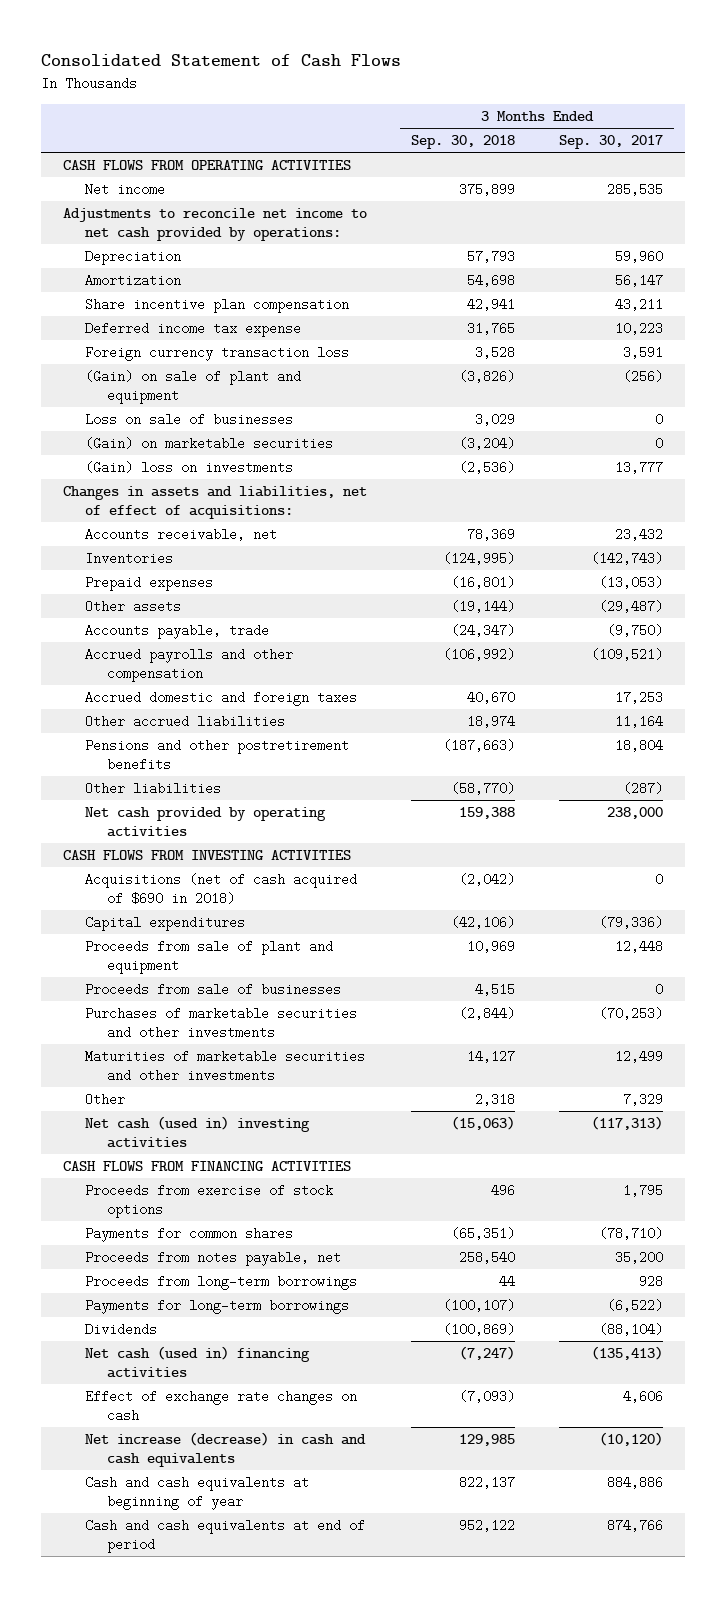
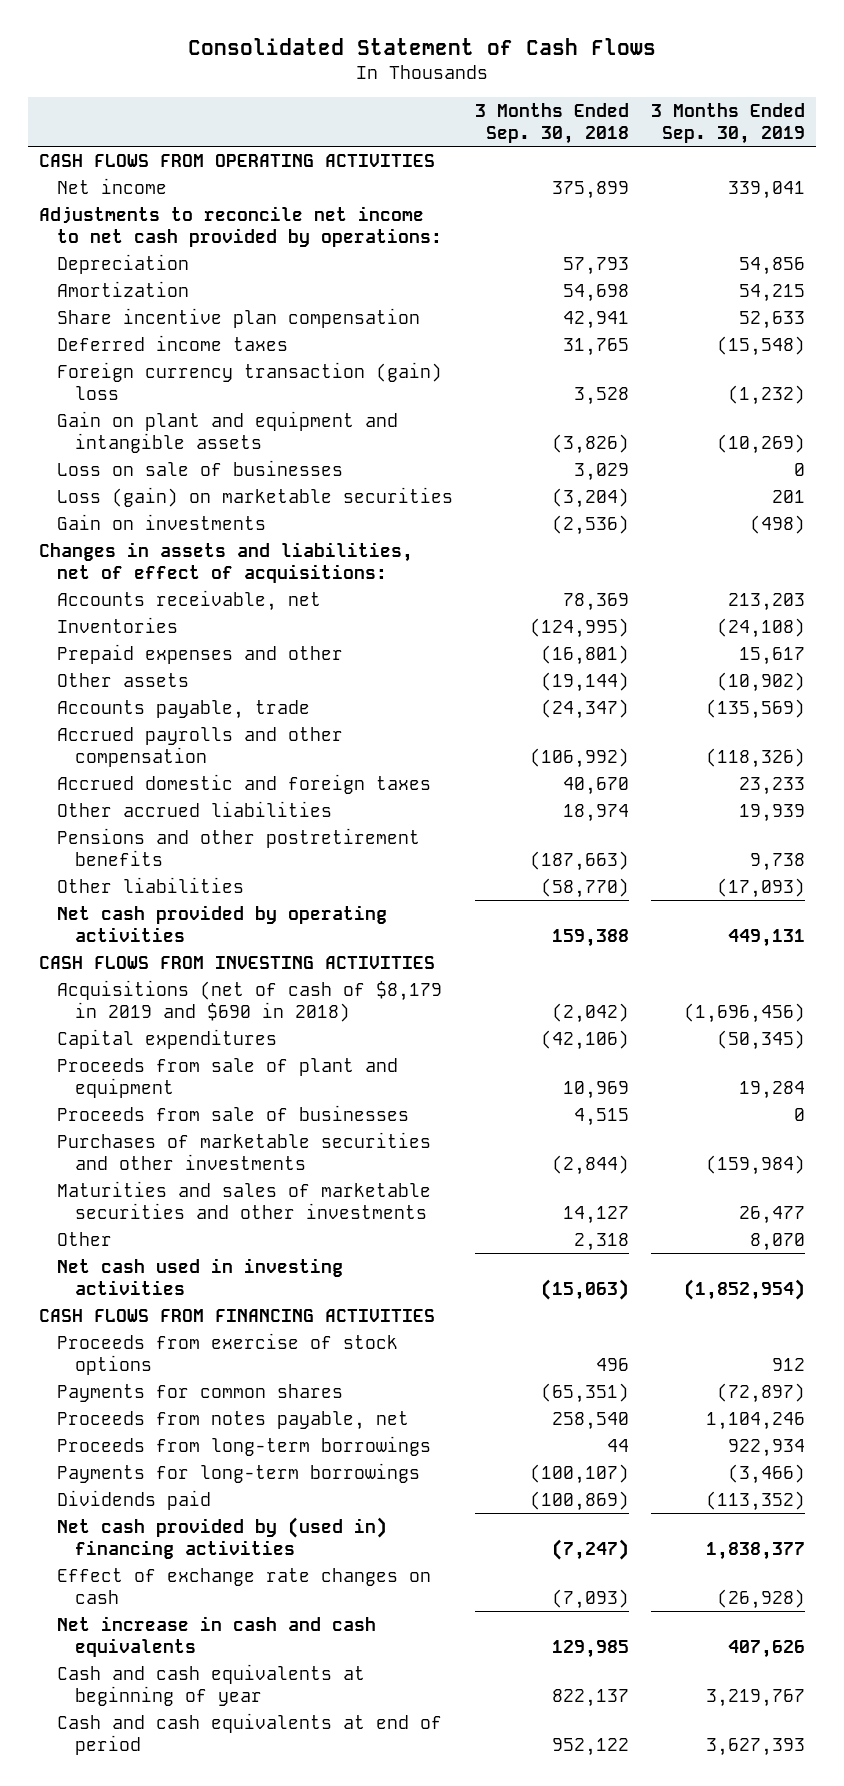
- | 3 Months Ended Sep. 30, 2018 | 3 Months Ended Sep. 30, 2017
+ | 3 Months Ended Sep. 30, 2018 | 3 Months Ended Sep. 30, 2019
- Deferred income tax expense | 31,765 | 10,223
- Foreign currency transaction loss | 3,528 | 3,591
- (Gain) on sale of plant and equipment | (3,826) | (256)
+ Deferred income taxes | 31,765 | (15,548)
+ Foreign currency transaction (gain) loss | 3,528 | (1,232)
+ Gain on plant and equipment and intangible assets | (3,826) | (10,269)
- (Gain) on marketable securities | (3,204) | 0
- (Gain) loss on investments | (2,536) | 13,777
+ Loss (gain) on marketable securities | (3,204) | 201
+ Gain on investments | (2,536) | (498)
- Prepaid expenses | (16,801) | (13,053)
+ Prepaid expenses and other | (16,801) | 15,617
- Acquisitions (net of cash acquired of $690 in 2018) | (2,042) | 0
+ Acquisitions (net of cash of $8,179 in 2019 and $690 in 2018) | (2,042) | (1,696,456)
- Maturities of marketable securities and other investments | 14,127 | 12,499
+ Maturities and sales of marketable securities and other investments | 14,127 | 26,477
- Net cash (used in) investing activities | (15,063) | (117,313)
+ Net cash used in investing activities | (15,063) | (1,852,954)
- Dividends | (100,869) | (88,104)
- Net cash (used in) financing activities | (7,247) | (135,413)
+ Dividends paid | (100,869) | (113,352)
+ Net cash provided by (used in) financing activities | (7,247) | 1,838,377
- Net increase (decrease) in cash and cash equivalents | 129,985 | (10,120)
+ Net increase in cash and cash equivalents | 129,985 | 407,626

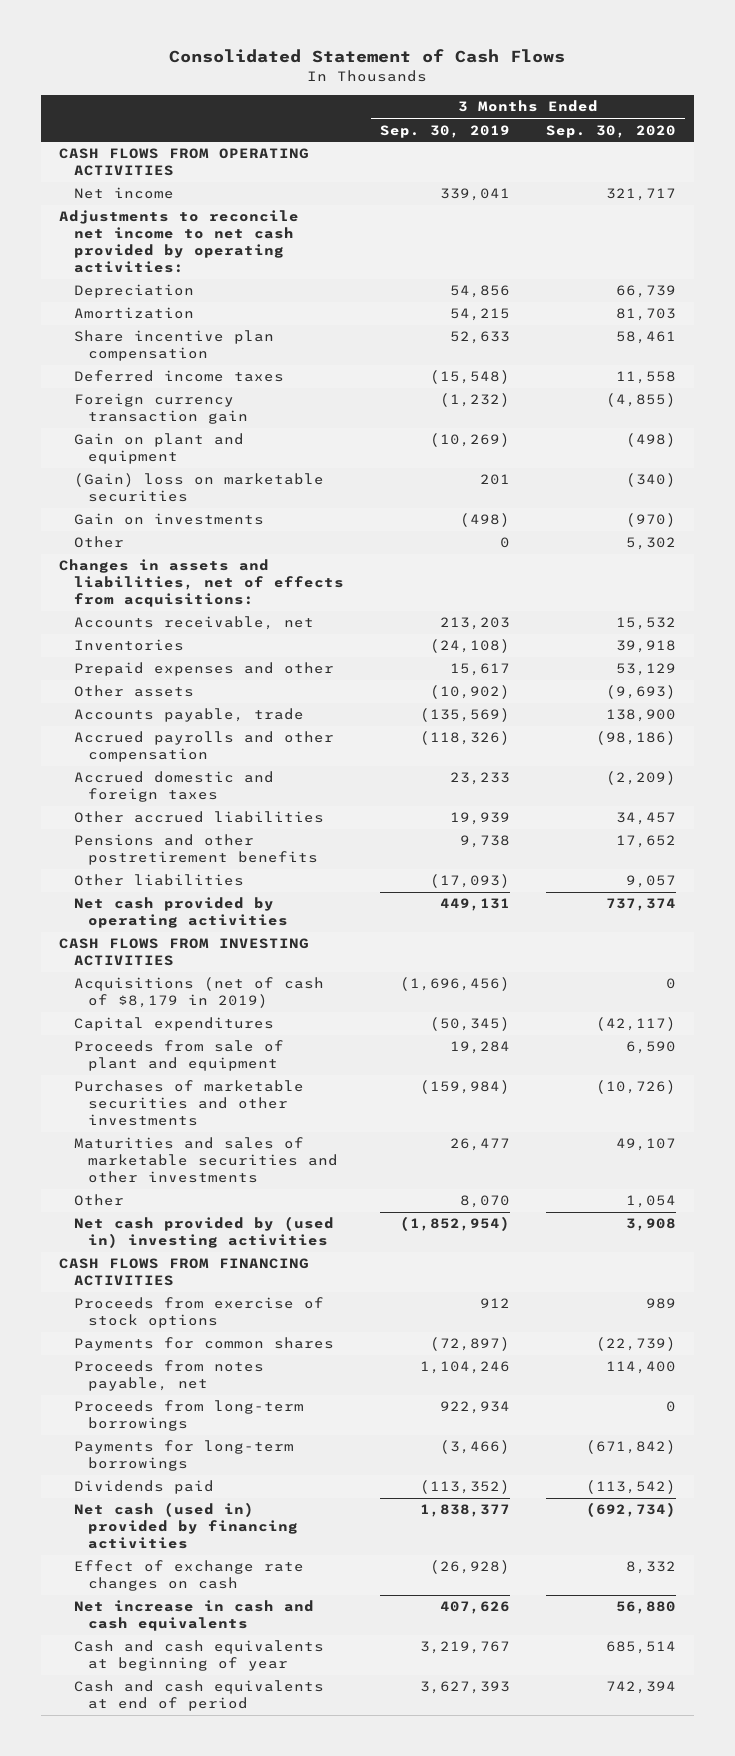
- | 3 Months Ended Sep. 30, 2018 | 3 Months Ended Sep. 30, 2019
+ | 3 Months Ended Sep. 30, 2019 | 3 Months Ended Sep. 30, 2020
- Adjustments to reconcile net income to net cash provided by operations:
+ Adjustments to reconcile net income to net cash provided by operating activities:
- Foreign currency transaction (gain) loss | 3,528 | (1,232)
- Gain on plant and equipment and intangible assets | (3,826) | (10,269)
- Loss on sale of businesses | 3,029 | 0
- Loss (gain) on marketable securities | (3,204) | 201
+ Foreign currency transaction gain | (1,232) | (4,855)
+ Gain on plant and equipment | (10,269) | (498)
+ (Gain) loss on marketable securities | 201 | (340)
- Changes in assets and liabilities, net of effect of acquisitions:
+ Other | 0 | 5,302
+ Changes in assets and liabilities, net of effects from acquisitions:
- Acquisitions (net of cash of $8,179 in 2019 and $690 in 2018) | (2,042) | (1,696,456)
+ Acquisitions (net of cash of $8,179 in 2019) | (1,696,456) | 0
- Proceeds from sale of businesses | 4,515 | 0
- Net cash used in investing activities | (15,063) | (1,852,954)
+ Net cash provided by (used in) investing activities | (1,852,954) | 3,908
- Net cash provided by (used in) financing activities | (7,247) | 1,838,377
+ Net cash (used in) provided by financing activities | 1,838,377 | (692,734)

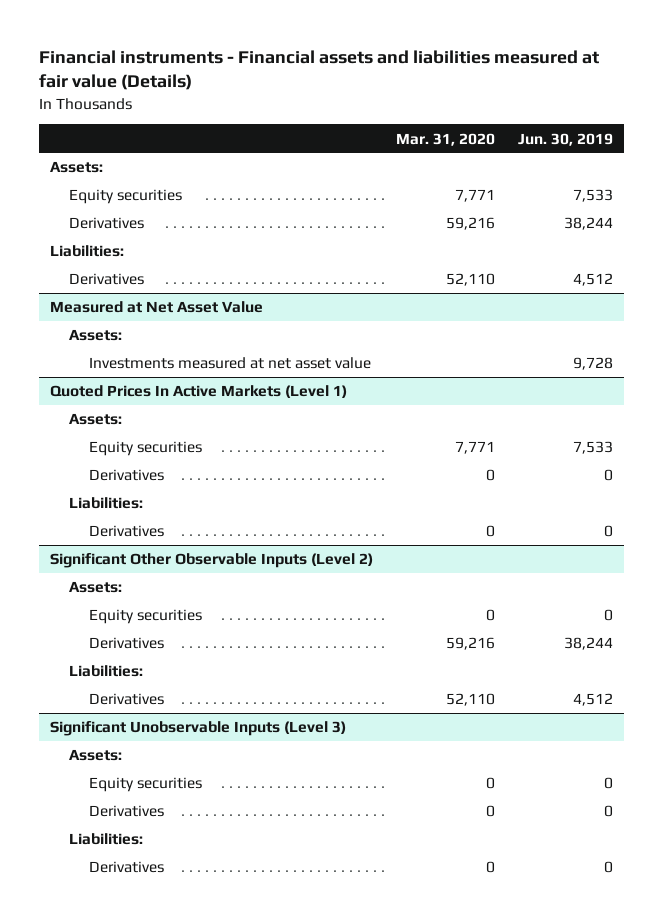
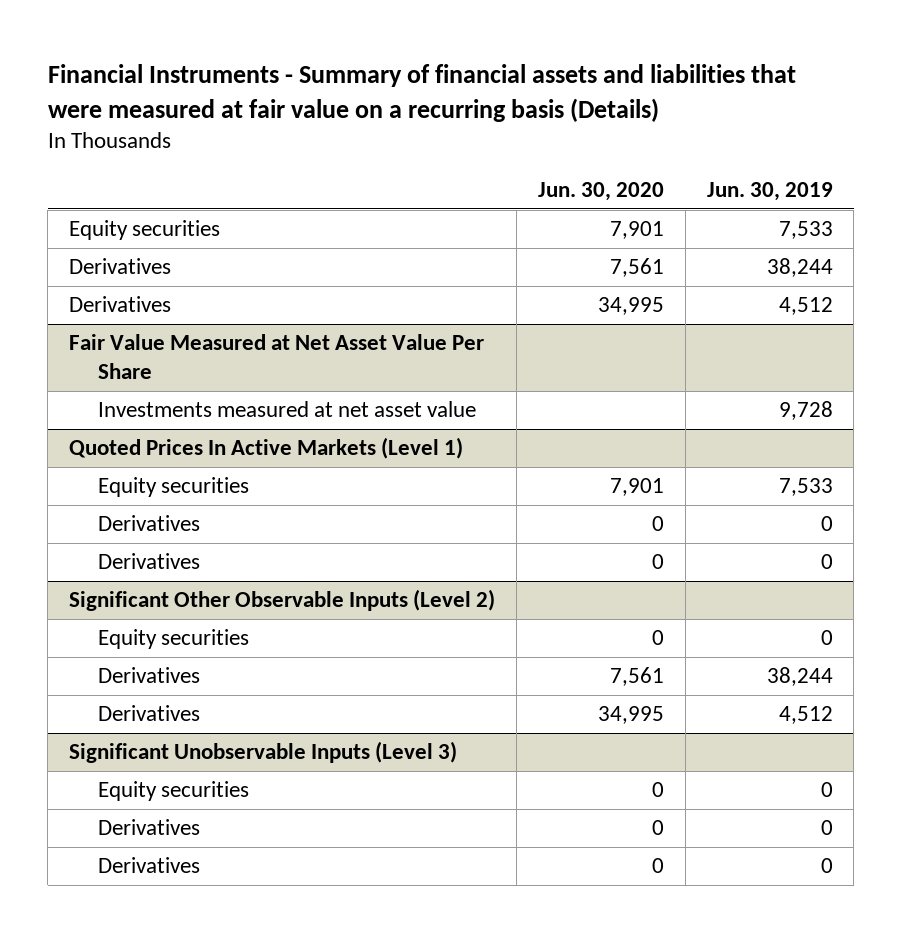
- Financial instruments - Financial assets and liabilities measured at fair value (Details)
+ Financial Instruments - Summary of financial assets and liabilities that were measured at fair value on a recurring basis (Details)
- | Mar. 31, 2020 | Jun. 30, 2019
+ | Jun. 30, 2020 | Jun. 30, 2019
- Assets:
- Liabilities:
- Measured at Net Asset Value
- Assets:
+ Fair Value Measured at Net Asset Value Per Share
@ Quoted Prices In Active Markets (Level 1)
- Assets:
- Liabilities:
@ Significant Other Observable Inputs (Level 2)
- Assets:
- Liabilities:
@ Significant Unobservable Inputs (Level 3)
- Assets:
- Liabilities:

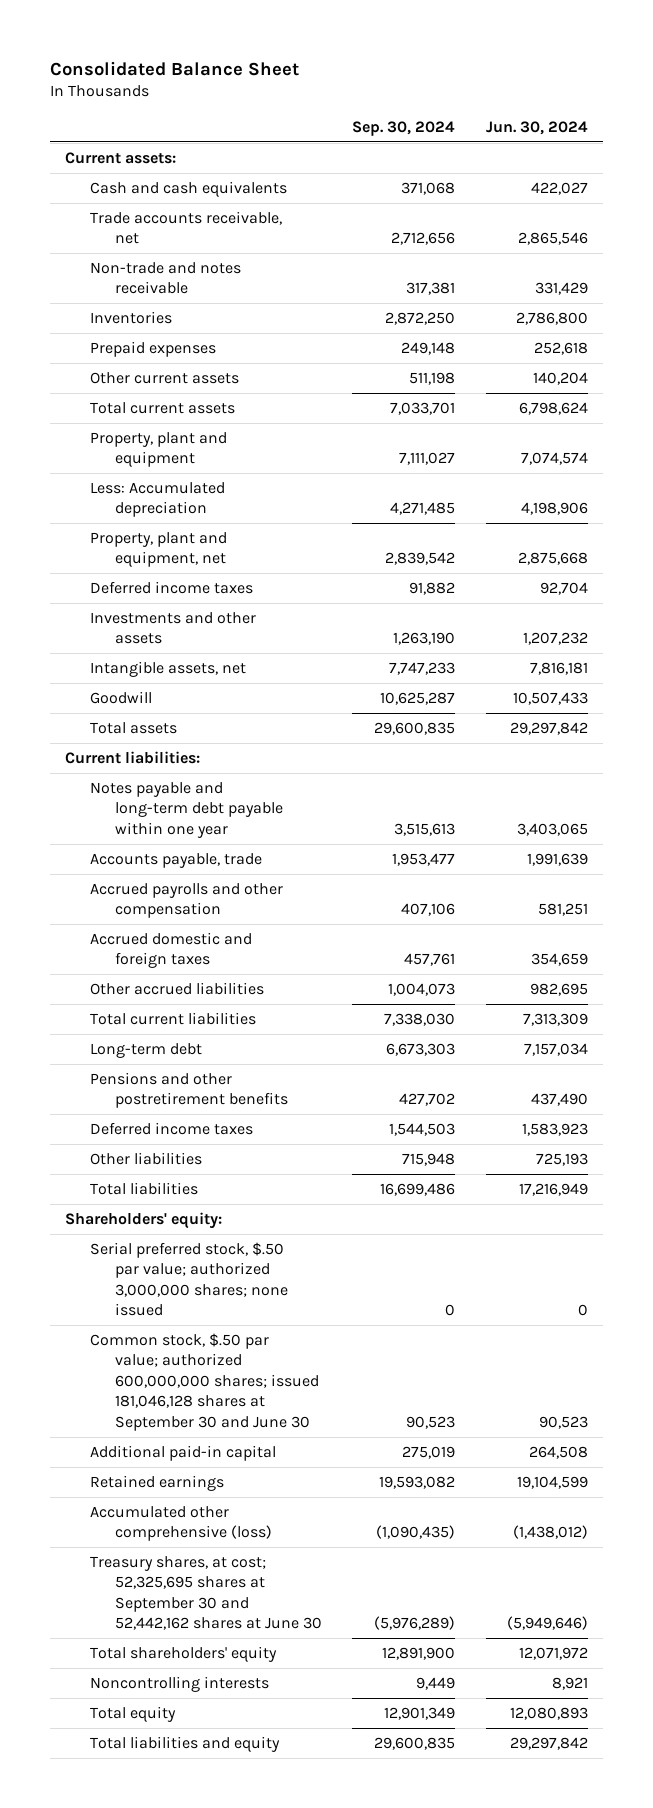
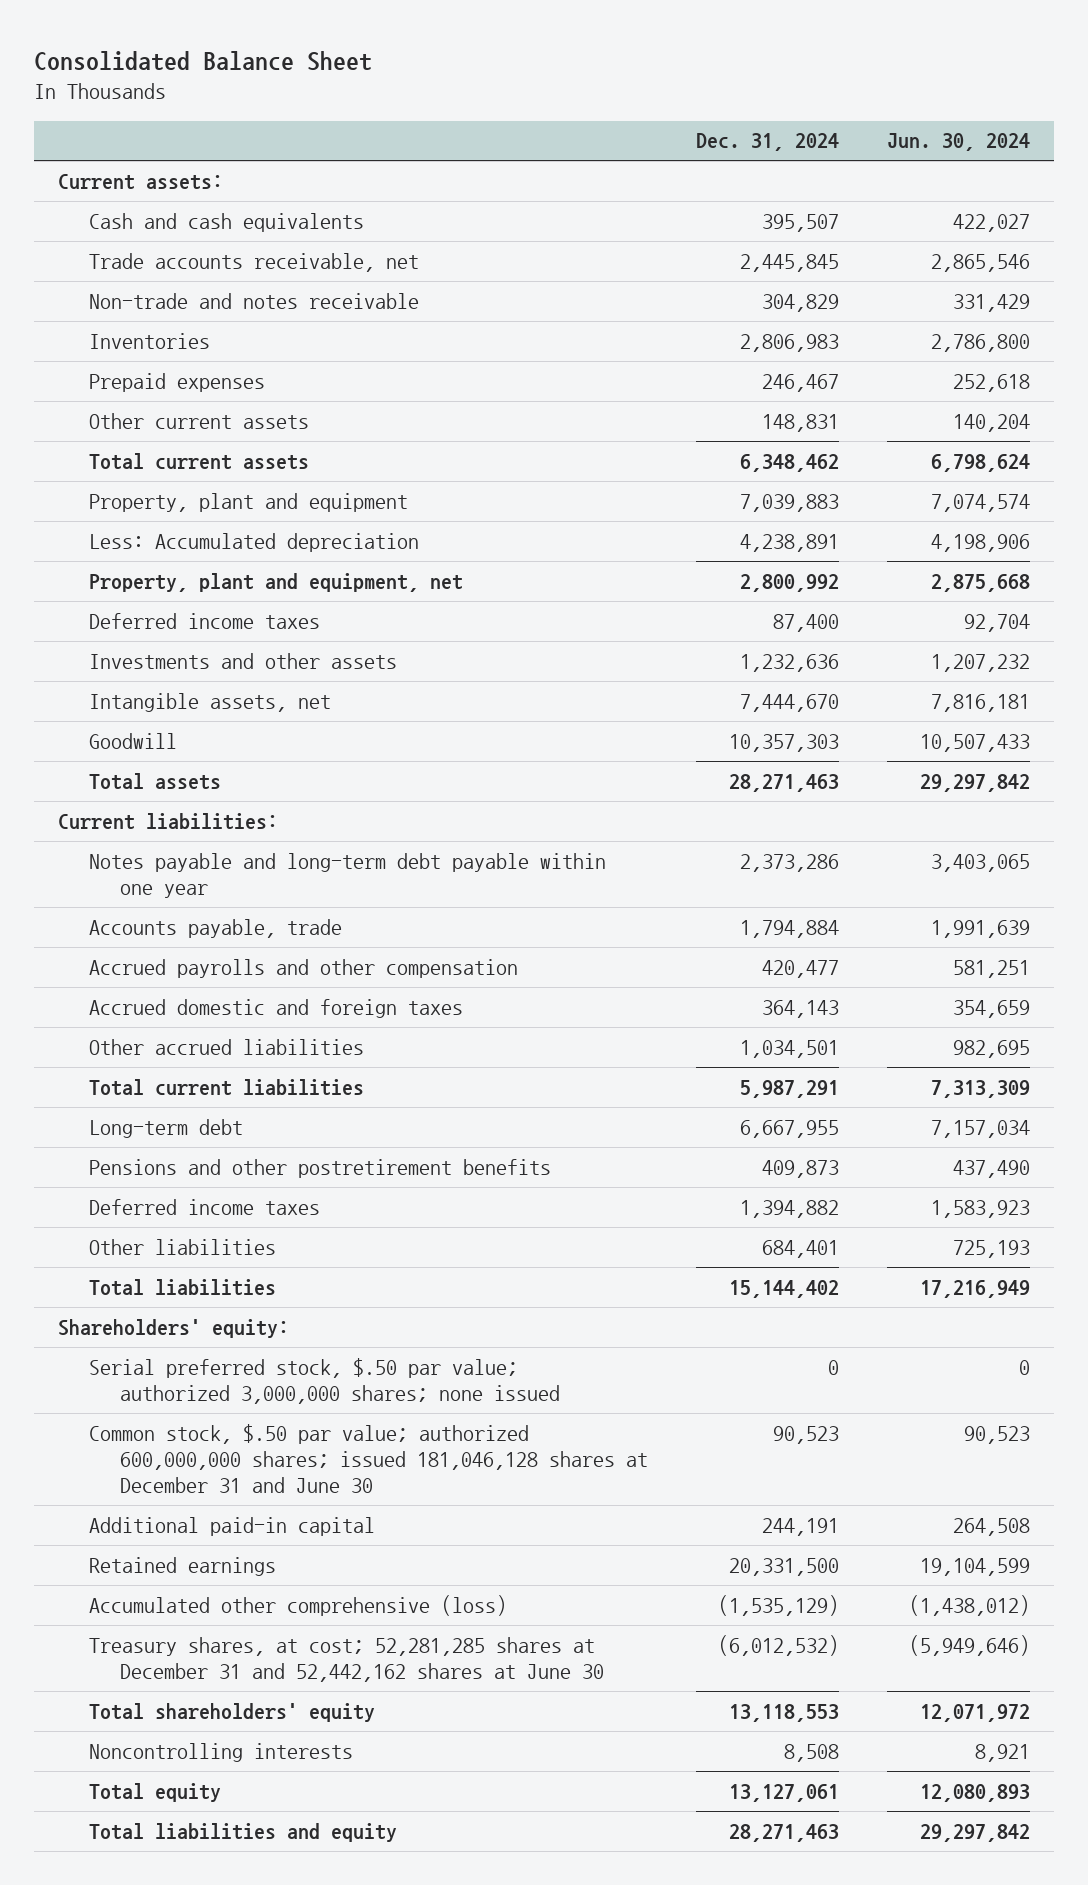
- | Sep. 30, 2024 | Jun. 30, 2024
+ | Dec. 31, 2024 | Jun. 30, 2024
- Common stock, $.50 par value; authorized 600,000,000 shares; issued 181,046,128 shares at September 30 and June 30 | 90,523 | 90,523
+ Common stock, $.50 par value; authorized 600,000,000 shares; issued 181,046,128 shares at December 31 and June 30 | 90,523 | 90,523
- Treasury shares, at cost; 52,325,695 shares at September 30 and 52,442,162 shares at June 30 | (5,976,289) | (5,949,646)
+ Treasury shares, at cost; 52,281,285 shares at December 31 and 52,442,162 shares at June 30 | (6,012,532) | (5,949,646)

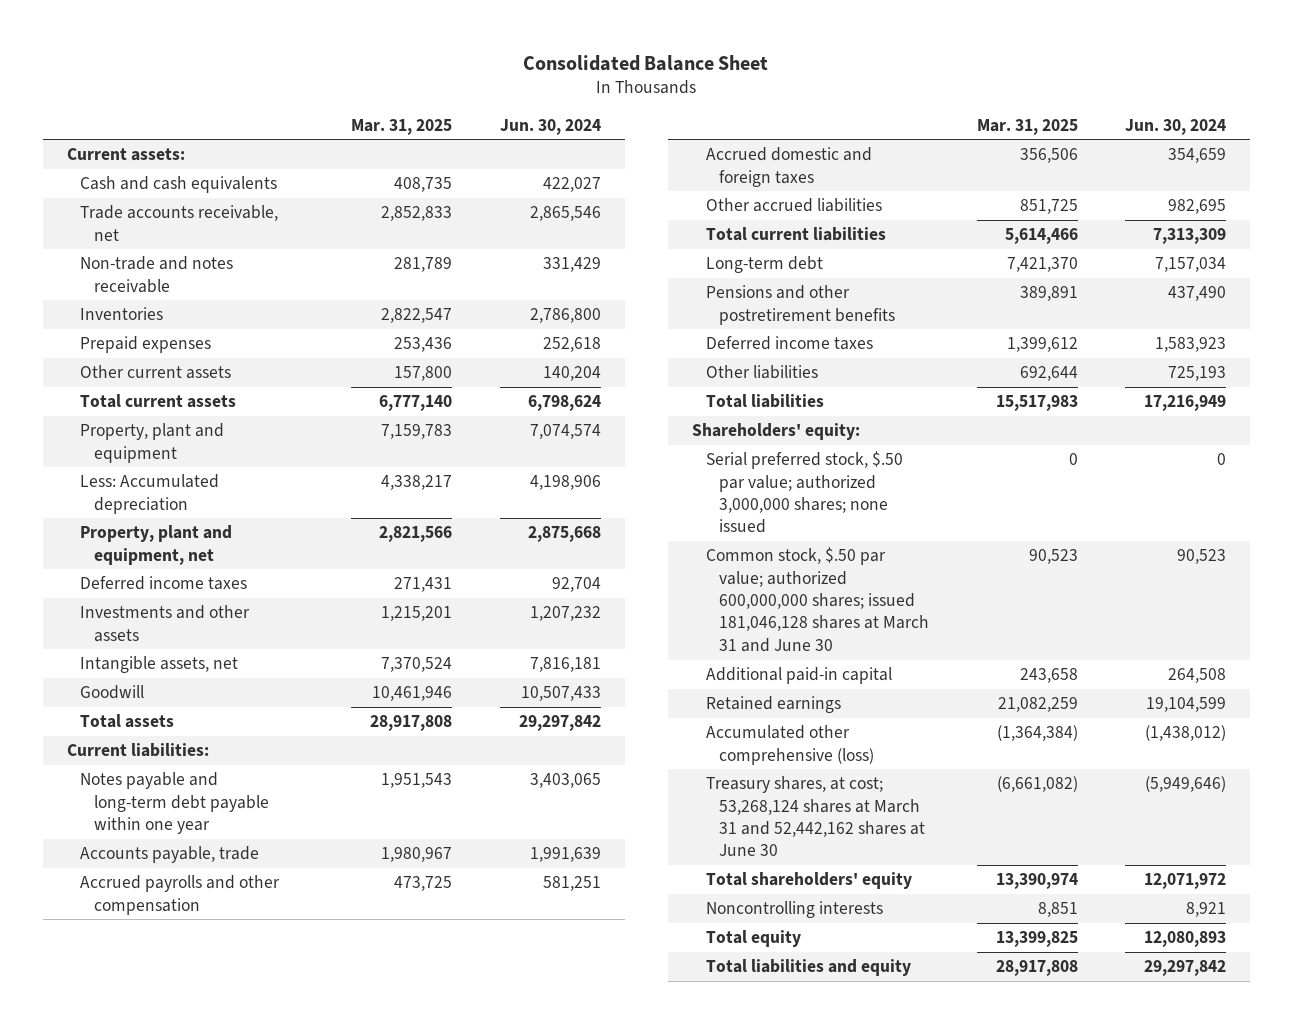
- | Dec. 31, 2024 | Jun. 30, 2024
+ | Mar. 31, 2025 | Jun. 30, 2024
- Common stock, $.50 par value; authorized 600,000,000 shares; issued 181,046,128 shares at December 31 and June 30 | 90,523 | 90,523
+ Common stock, $.50 par value; authorized 600,000,000 shares; issued 181,046,128 shares at March 31 and June 30 | 90,523 | 90,523
- Treasury shares, at cost; 52,281,285 shares at December 31 and 52,442,162 shares at June 30 | (6,012,532) | (5,949,646)
+ Treasury shares, at cost; 53,268,124 shares at March 31 and 52,442,162 shares at June 30 | (6,661,082) | (5,949,646)

